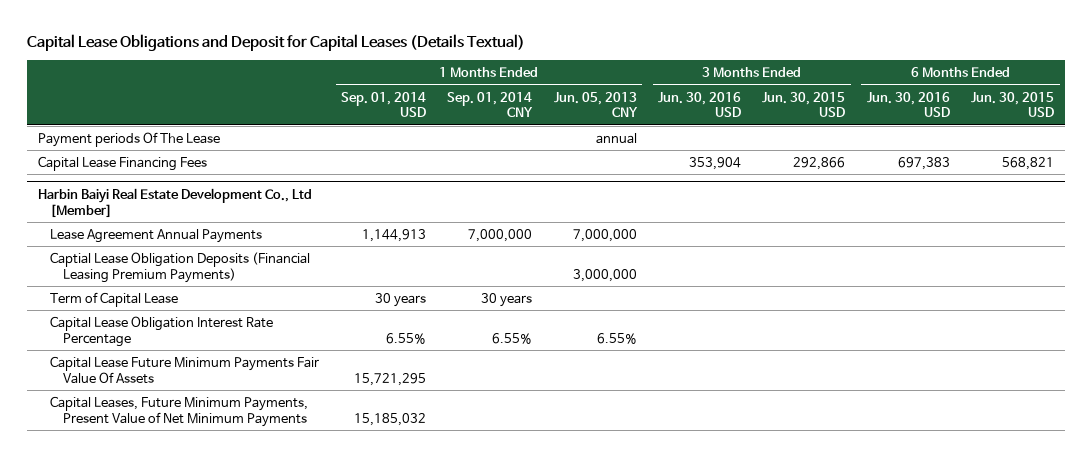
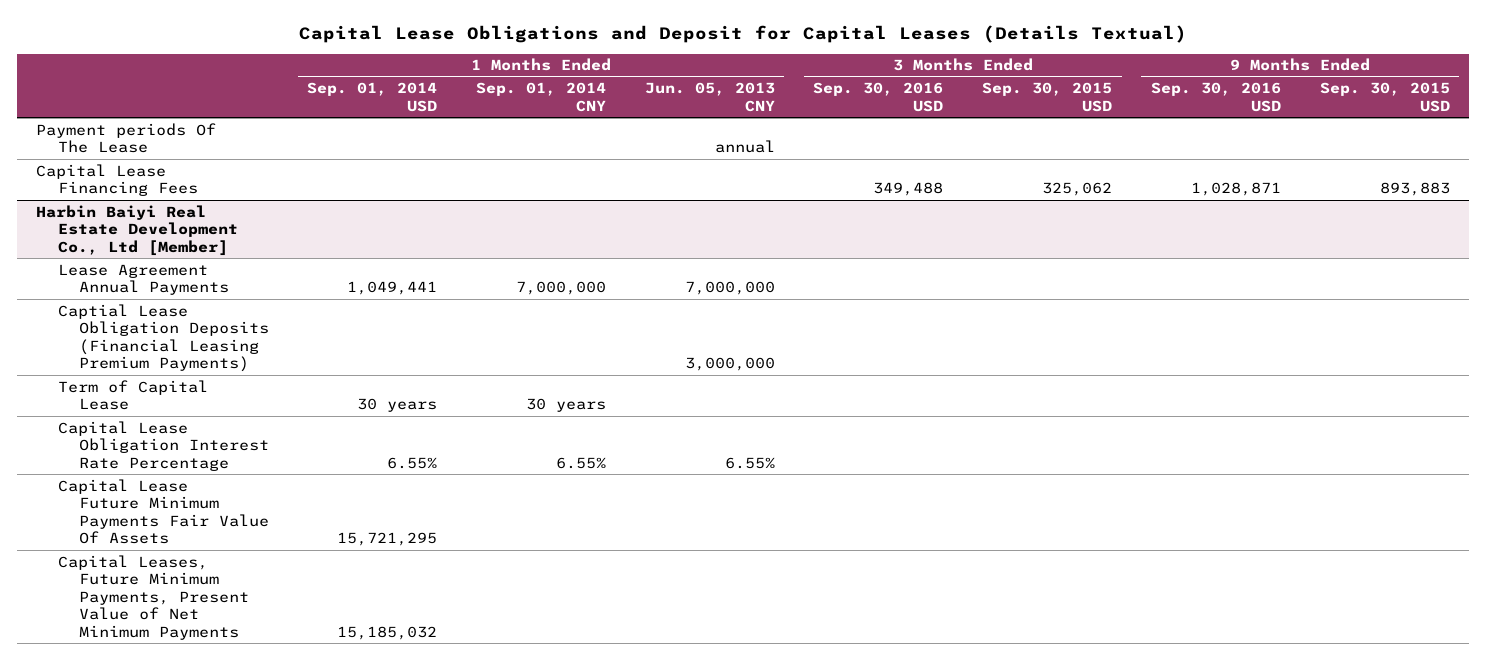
- | 1 Months Ended Sep. 01, 2014 USD | 1 Months Ended Sep. 01, 2014 CNY | 1 Months Ended Jun. 05, 2013 CNY | 3 Months Ended Jun. 30, 2016 USD | 3 Months Ended Jun. 30, 2015 USD | 6 Months Ended Jun. 30, 2016 USD | 6 Months Ended Jun. 30, 2015 USD
+ | 1 Months Ended Sep. 01, 2014 USD | 1 Months Ended Sep. 01, 2014 CNY | 1 Months Ended Jun. 05, 2013 CNY | 3 Months Ended Sep. 30, 2016 USD | 3 Months Ended Sep. 30, 2015 USD | 9 Months Ended Sep. 30, 2016 USD | 9 Months Ended Sep. 30, 2015 USD
@ Harbin Baiyi Real Estate Development Co., Ltd [Member]
- Lease Agreement Annual Payments | 1,144,913 | 7,000,000 | 7,000,000 | | | |
+ Lease Agreement Annual Payments | 1,049,441 | 7,000,000 | 7,000,000 | | | |

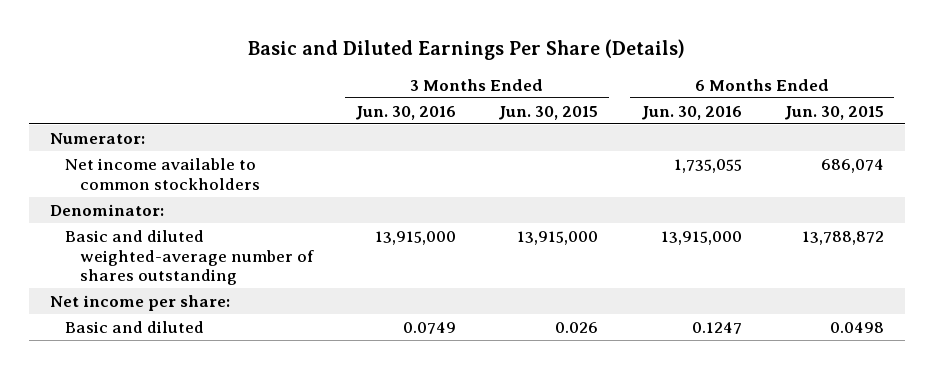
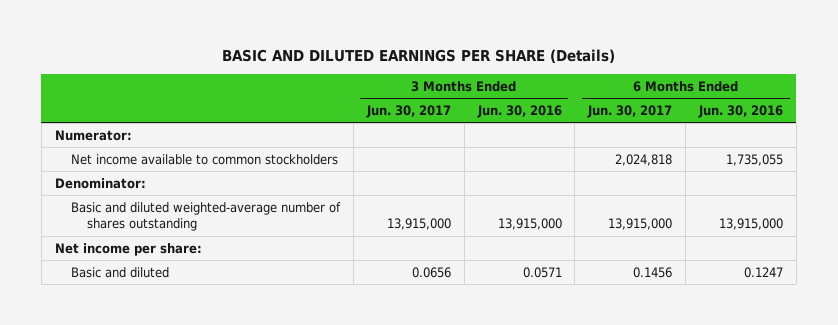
- Basic and Diluted Earnings Per Share (Details)
+ BASIC AND DILUTED EARNINGS PER SHARE (Details)
- | 3 Months Ended Jun. 30, 2016 | 3 Months Ended Jun. 30, 2015 | 6 Months Ended Jun. 30, 2016 | 6 Months Ended Jun. 30, 2015
+ | 3 Months Ended Jun. 30, 2017 | 3 Months Ended Jun. 30, 2016 | 6 Months Ended Jun. 30, 2017 | 6 Months Ended Jun. 30, 2016
- Basic and diluted | 0.0749 | 0.026 | 0.1247 | 0.0498
+ Basic and diluted | 0.0656 | 0.0571 | 0.1456 | 0.1247

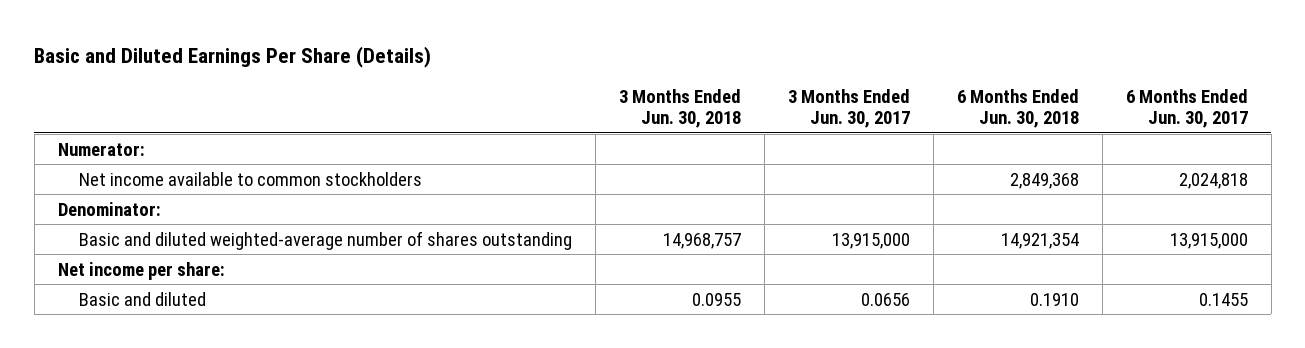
- BASIC AND DILUTED EARNINGS PER SHARE (Details)
+ Basic and Diluted Earnings Per Share (Details)
- | 3 Months Ended Jun. 30, 2017 | 3 Months Ended Jun. 30, 2016 | 6 Months Ended Jun. 30, 2017 | 6 Months Ended Jun. 30, 2016
+ | 3 Months Ended Jun. 30, 2018 | 3 Months Ended Jun. 30, 2017 | 6 Months Ended Jun. 30, 2018 | 6 Months Ended Jun. 30, 2017
- Basic and diluted | 0.0656 | 0.0571 | 0.1456 | 0.1247
+ Basic and diluted | 0.0955 | 0.0656 | 0.1910 | 0.1455

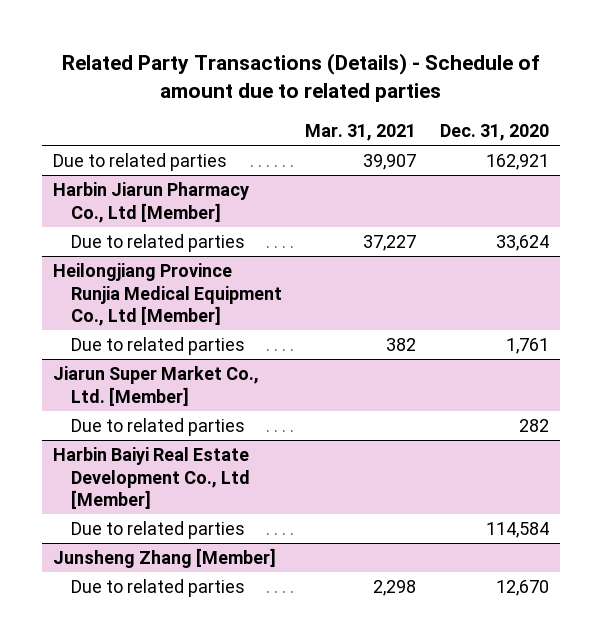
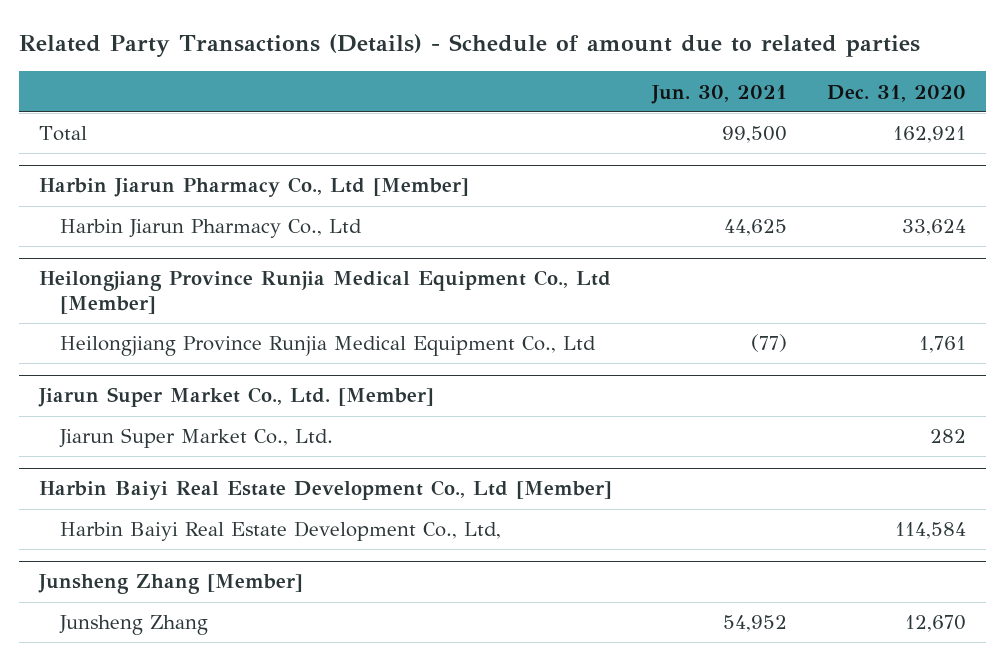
- | Mar. 31, 2021 | Dec. 31, 2020
+ | Jun. 30, 2021 | Dec. 31, 2020
- Due to related parties | 39,907 | 162,921
+ Total | 99,500 | 162,921
@ Harbin Jiarun Pharmacy Co., Ltd [Member]
- Due to related parties | 37,227 | 33,624
+ Harbin Jiarun Pharmacy Co., Ltd | 44,625 | 33,624
@ Heilongjiang Province Runjia Medical Equipment Co., Ltd [Member]
- Due to related parties | 382 | 1,761
+ Heilongjiang Province Runjia Medical Equipment Co., Ltd | (77) | 1,761
@ Jiarun Super Market Co., Ltd. [Member]
- Due to related parties | | 282
+ Jiarun Super Market Co., Ltd. | | 282
@ Harbin Baiyi Real Estate Development Co., Ltd [Member]
- Due to related parties | | 114,584
+ Harbin Baiyi Real Estate Development Co., Ltd, | | 114,584
@ Junsheng Zhang [Member]
- Due to related parties | 2,298 | 12,670
+ Junsheng Zhang | 54,952 | 12,670

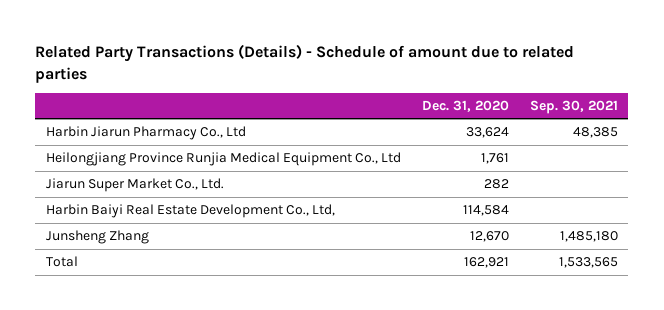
- | Jun. 30, 2021 | Dec. 31, 2020
+ | Dec. 31, 2020 | Sep. 30, 2021
- Harbin Jiarun Pharmacy Co., Ltd [Member]
- Heilongjiang Province Runjia Medical Equipment Co., Ltd [Member]
- Jiarun Super Market Co., Ltd. [Member]
- Harbin Baiyi Real Estate Development Co., Ltd [Member]
- Junsheng Zhang [Member]
moved down: Total | 162,921 | 1,533,565

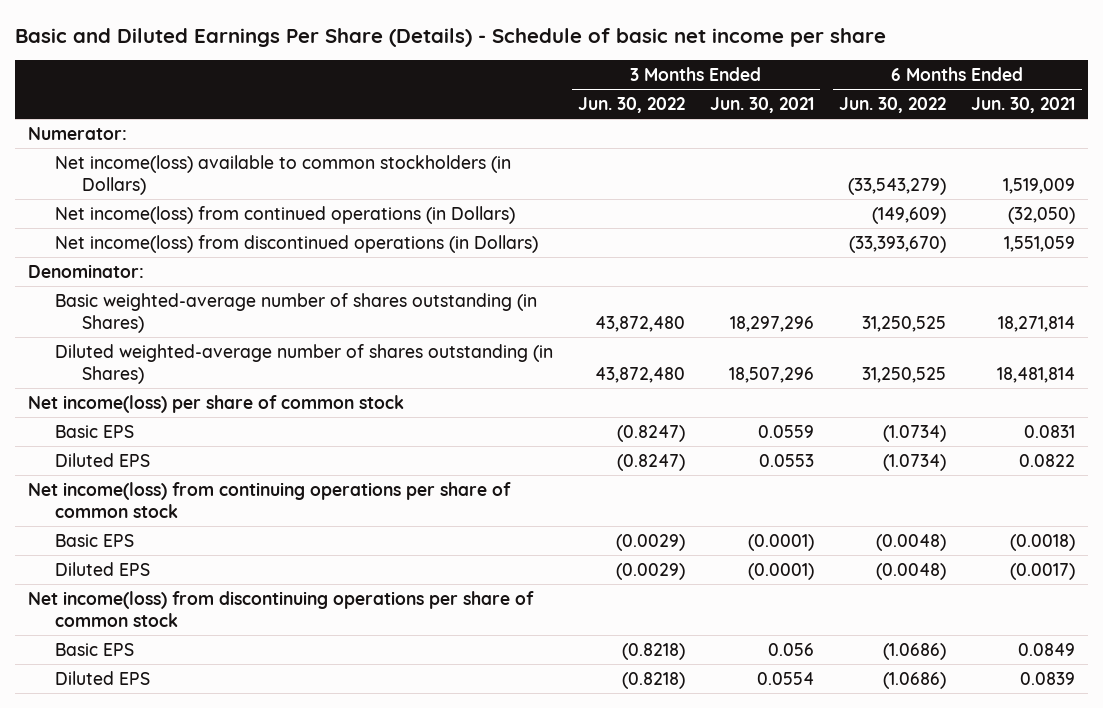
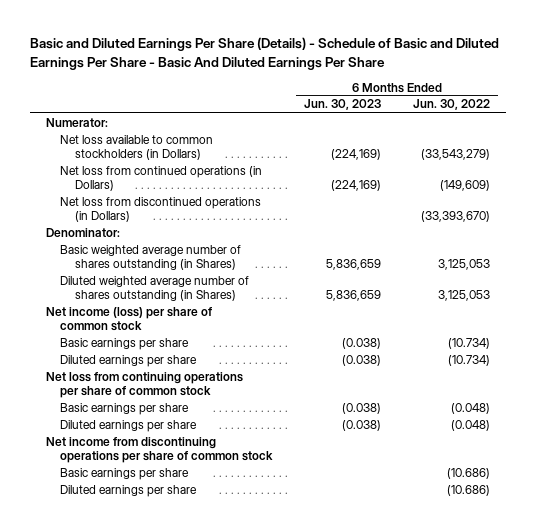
- Basic and Diluted Earnings Per Share (Details) - Schedule of basic net income per share
+ Basic and Diluted Earnings Per Share (Details) - Schedule of Basic and Diluted Earnings Per Share - Basic And Diluted Earnings Per Share
- | 3 Months Ended Jun. 30, 2022 | 3 Months Ended Jun. 30, 2021 | 6 Months Ended Jun. 30, 2022 | 6 Months Ended Jun. 30, 2021
+ | 6 Months Ended Jun. 30, 2023 | 6 Months Ended Jun. 30, 2022
- Net income(loss) available to common stockholders (in Dollars) | | | (33,543,279) | 1,519,009
- Net income(loss) from continued operations (in Dollars) | | | (149,609) | (32,050)
- Net income(loss) from discontinued operations (in Dollars) | | | (33,393,670) | 1,551,059
+ Net loss available to common stockholders (in Dollars) | (224,169) | (33,543,279)
+ Net loss from continued operations (in Dollars) | (224,169) | (149,609)
+ Net loss from discontinued operations (in Dollars) | | (33,393,670)
- Basic weighted-average number of shares outstanding (in Shares) | 43,872,480 | 18,297,296 | 31,250,525 | 18,271,814
- Diluted weighted-average number of shares outstanding (in Shares) | 43,872,480 | 18,507,296 | 31,250,525 | 18,481,814
- Net income(loss) per share of common stock
- Basic EPS | (0.8247) | 0.0559 | (1.0734) | 0.0831
- Diluted EPS | (0.8247) | 0.0553 | (1.0734) | 0.0822
- Net income(loss) from continuing operations per share of common stock
- Basic EPS | (0.0029) | (0.0001) | (0.0048) | (0.0018)
- Diluted EPS | (0.0029) | (0.0001) | (0.0048) | (0.0017)
- Net income(loss) from discontinuing operations per share of common stock
- Basic EPS | (0.8218) | 0.056 | (1.0686) | 0.0849
- Diluted EPS | (0.8218) | 0.0554 | (1.0686) | 0.0839
+ Basic weighted average number of shares outstanding (in Shares) | 5,836,659 | 3,125,053
+ Diluted weighted average number of shares outstanding (in Shares) | 5,836,659 | 3,125,053
+ Net income (loss) per share of common stock
+ Basic earnings per share | (0.038) | (10.734)
+ Diluted earnings per share | (0.038) | (10.734)
+ Net loss from continuing operations per share of common stock
+ Basic earnings per share | (0.038) | (0.048)
+ Diluted earnings per share | (0.038) | (0.048)
+ Net income from discontinuing operations per share of common stock
+ Basic earnings per share | | (10.686)
+ Diluted earnings per share | | (10.686)

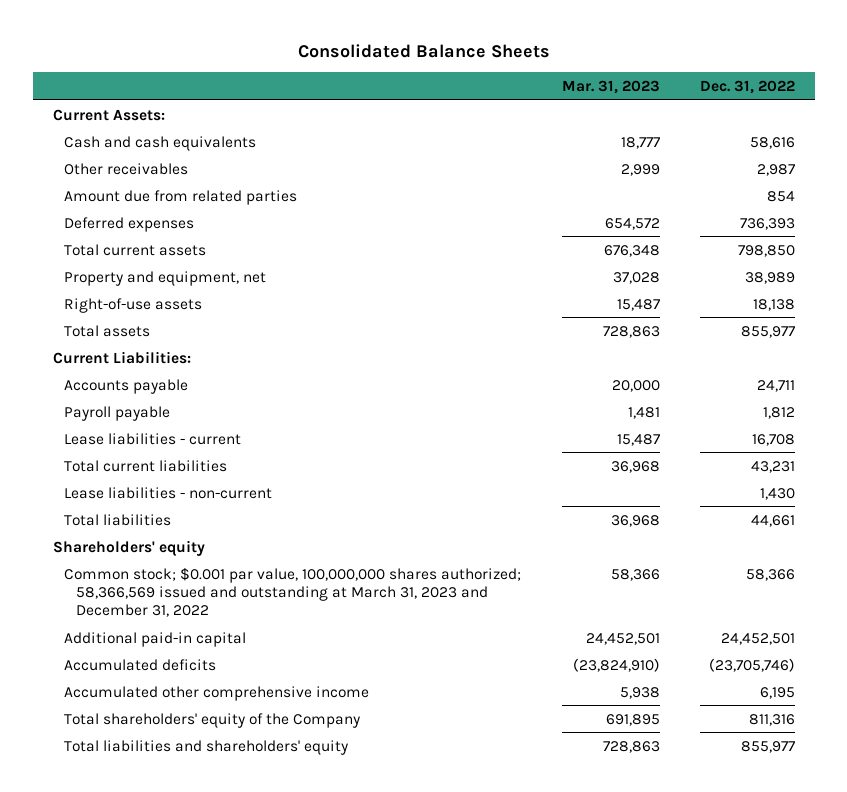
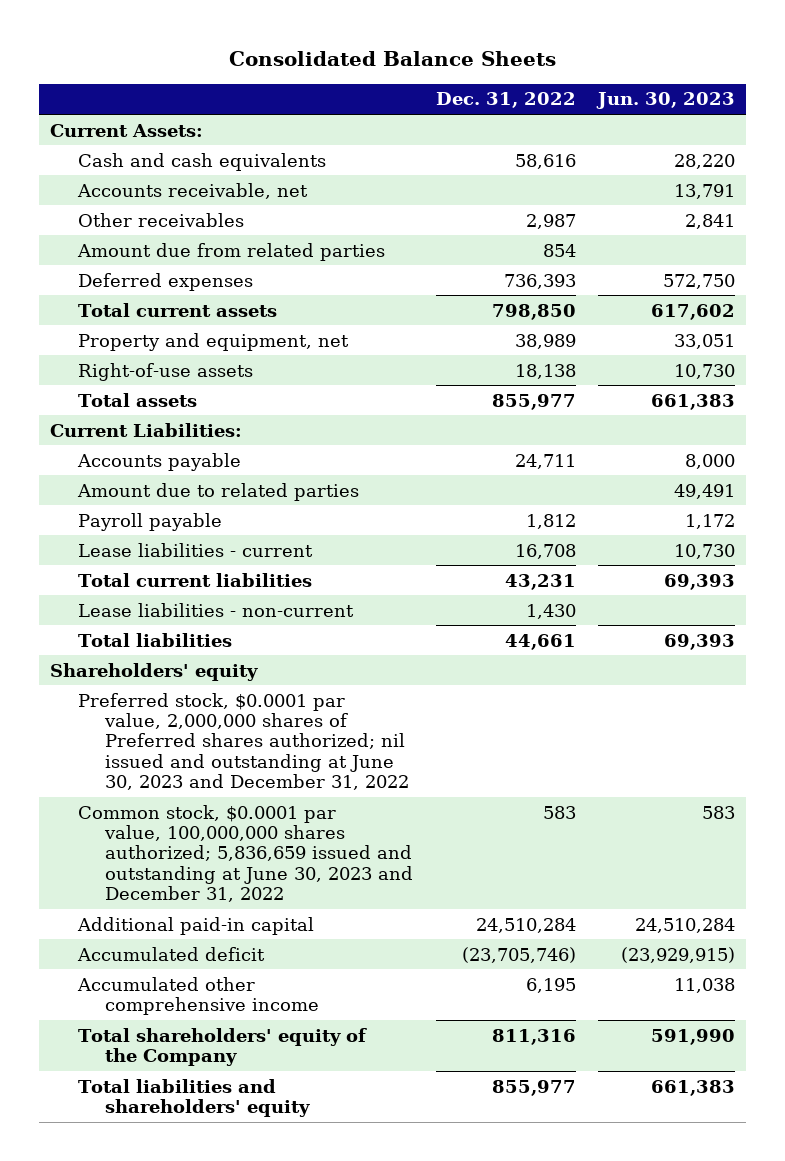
- | Mar. 31, 2023 | Dec. 31, 2022
+ | Dec. 31, 2022 | Jun. 30, 2023
+ Accounts receivable, net | | 13,791
+ Amount due to related parties | | 49,491
- Common stock; $0.001 par value, 100,000,000 shares authorized; 58,366,569 issued and outstanding at March 31, 2023 and December 31, 2022 | 58,366 | 58,366
- Additional paid-in capital | 24,452,501 | 24,452,501
- Accumulated deficits | (23,824,910) | (23,705,746)
+ Preferred stock, $0.0001 par value, 2,000,000 shares of Preferred shares authorized; nil issued and outstanding at June 30, 2023 and December 31, 2022
+ Common stock, $0.0001 par value, 100,000,000 shares authorized; 5,836,659 issued and outstanding at June 30, 2023 and December 31, 2022 | 583 | 583
+ Additional paid-in capital | 24,510,284 | 24,510,284
+ Accumulated deficit | (23,705,746) | (23,929,915)

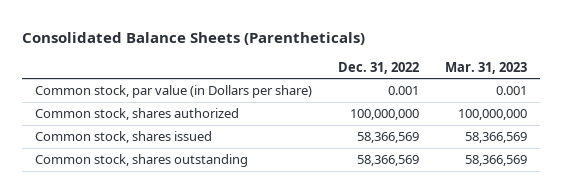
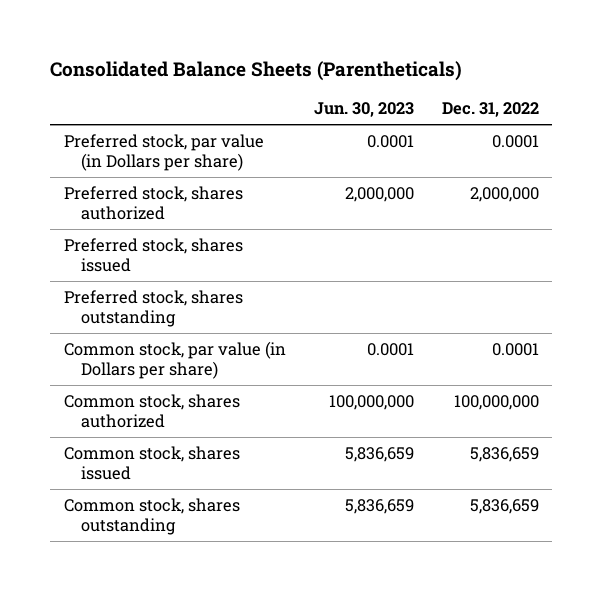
- | Dec. 31, 2022 | Mar. 31, 2023
+ | Jun. 30, 2023 | Dec. 31, 2022
- Common stock, par value (in Dollars per share) | 0.001 | 0.001
+ Preferred stock, par value (in Dollars per share) | 0.0001 | 0.0001
+ Preferred stock, shares authorized | 2,000,000 | 2,000,000
+ Preferred stock, shares issued
+ Preferred stock, shares outstanding
+ Common stock, par value (in Dollars per share) | 0.0001 | 0.0001
- Common stock, shares issued | 58,366,569 | 58,366,569
- Common stock, shares outstanding | 58,366,569 | 58,366,569
+ Common stock, shares issued | 5,836,659 | 5,836,659
+ Common stock, shares outstanding | 5,836,659 | 5,836,659

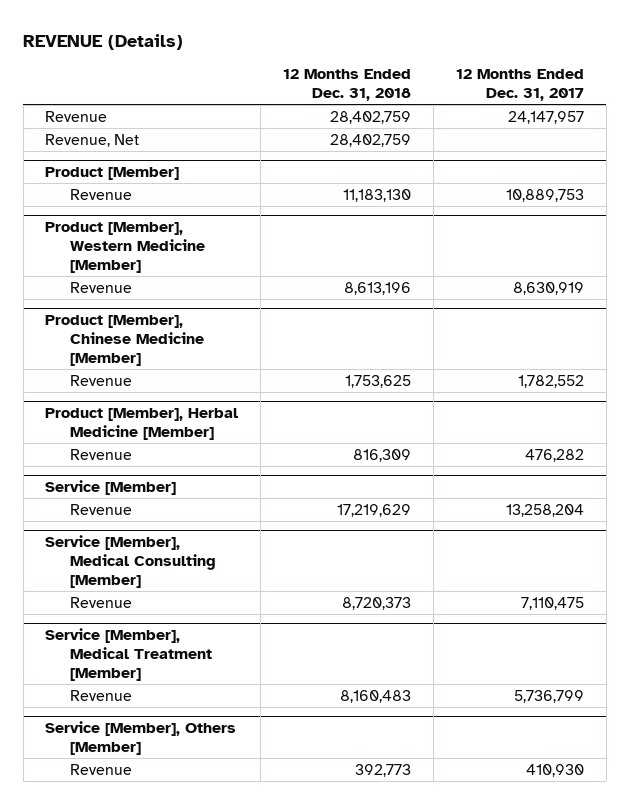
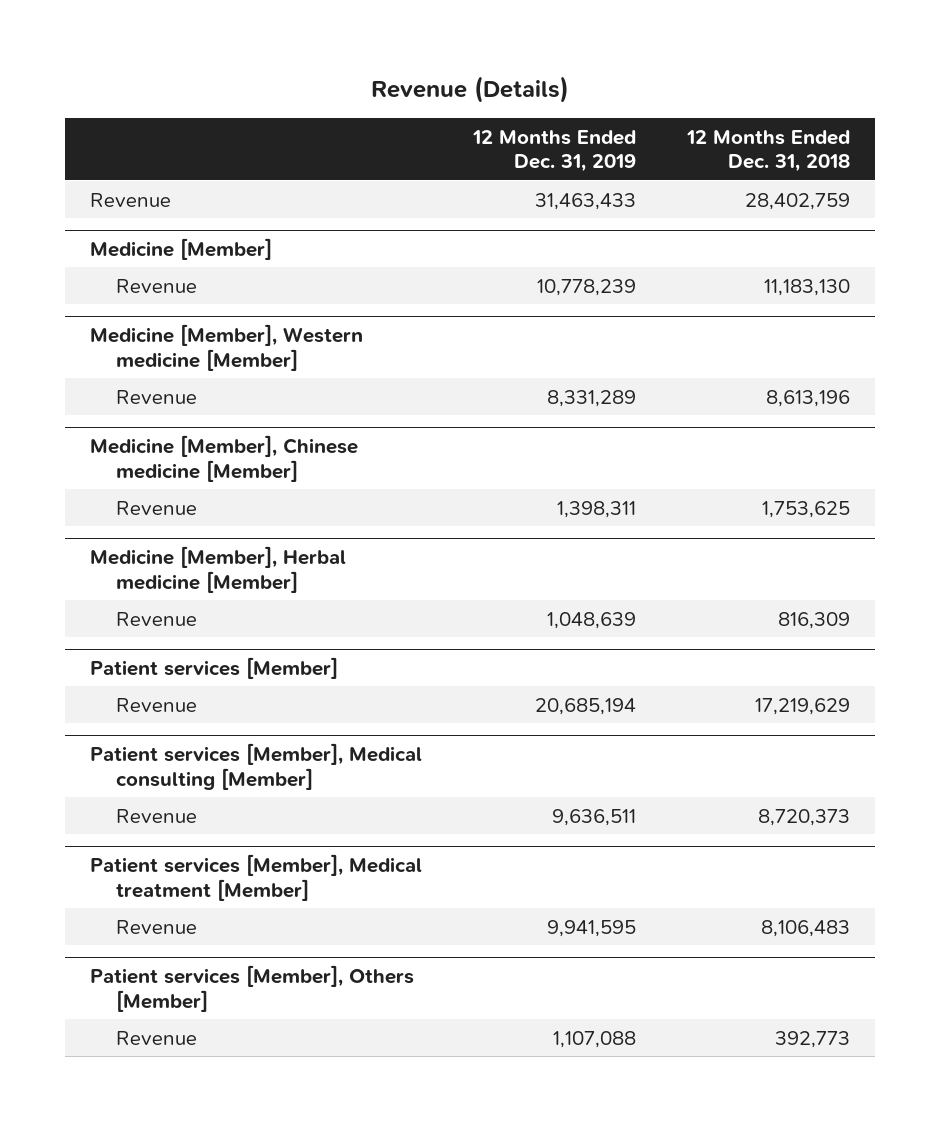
- REVENUE (Details)
+ Revenue (Details)
- | 12 Months Ended Dec. 31, 2018 | 12 Months Ended Dec. 31, 2017
+ | 12 Months Ended Dec. 31, 2019 | 12 Months Ended Dec. 31, 2018
- Revenue, Net | 28,402,759 |
- Product [Member]
+ Medicine [Member]
- Product [Member], Western Medicine [Member]
+ Medicine [Member], Western medicine [Member]
- Product [Member], Chinese Medicine [Member]
+ Medicine [Member], Chinese medicine [Member]
- Product [Member], Herbal Medicine [Member]
+ Medicine [Member], Herbal medicine [Member]
- Service [Member]
+ Patient services [Member]
- Service [Member], Medical Consulting [Member]
+ Patient services [Member], Medical consulting [Member]
- Service [Member], Medical Treatment [Member]
- Revenue | 8,160,483 | 5,736,799
- Service [Member], Others [Member]
+ Patient services [Member], Medical treatment [Member]
+ Revenue | 9,941,595 | 8,106,483
+ Patient services [Member], Others [Member]

